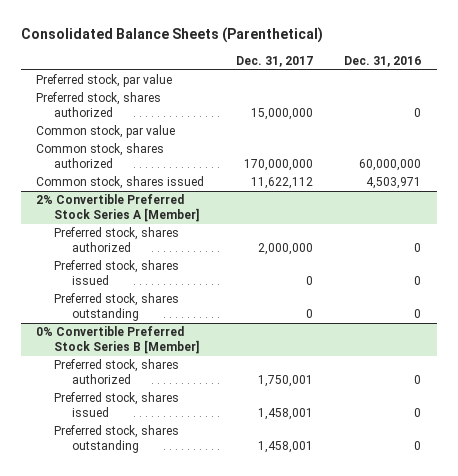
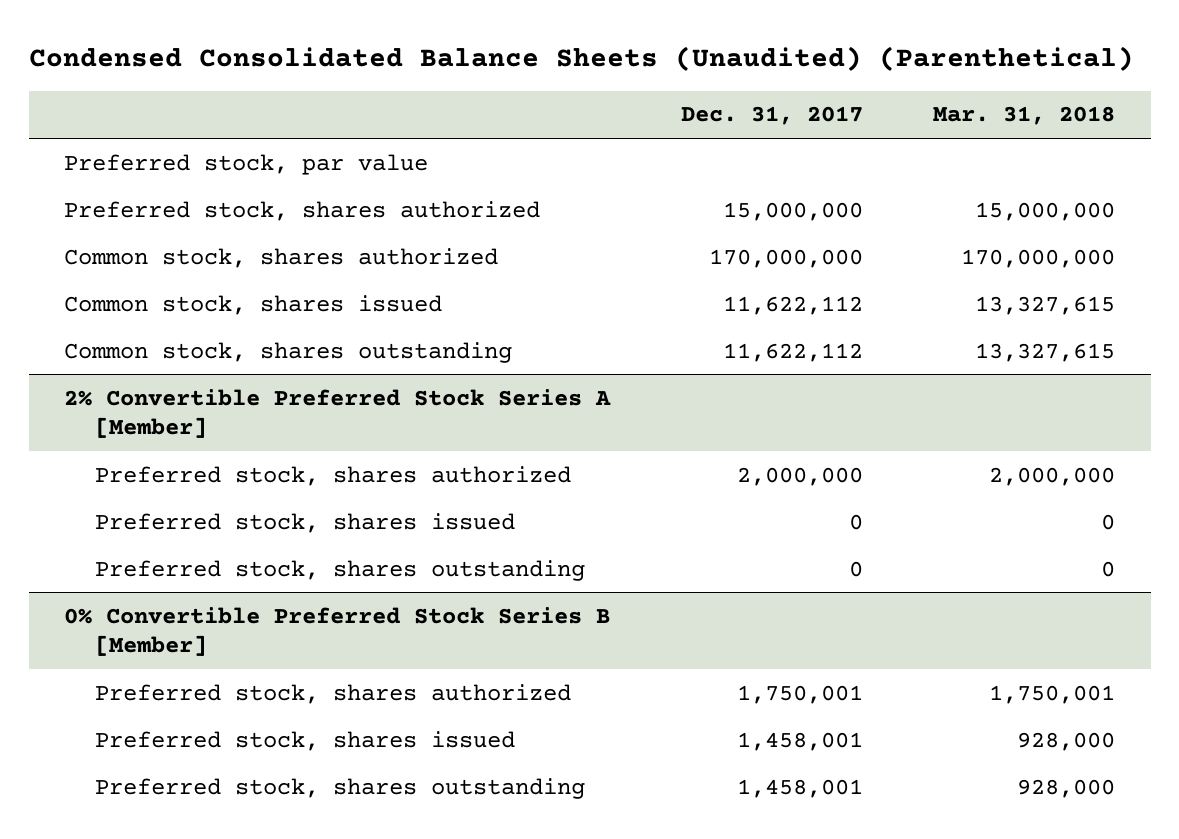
- Consolidated Balance Sheets (Parenthetical)
+ Condensed Consolidated Balance Sheets (Unaudited) (Parenthetical)
- | Dec. 31, 2017 | Dec. 31, 2016
+ | Dec. 31, 2017 | Mar. 31, 2018
- Common stock, par value
+ Common stock, shares outstanding | 11,622,112 | 13,327,615

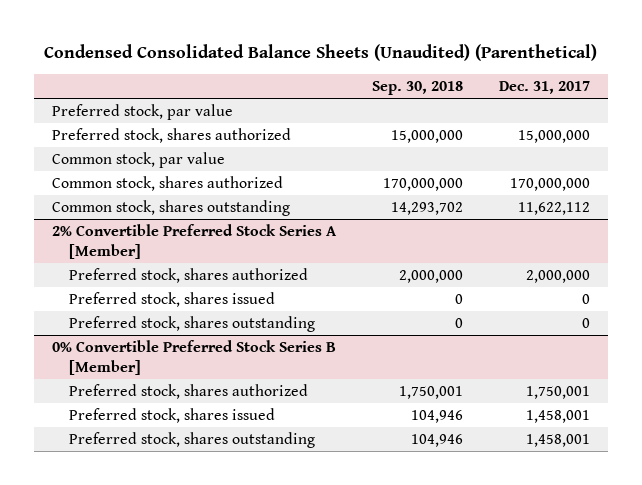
- | Dec. 31, 2017 | Mar. 31, 2018
+ | Sep. 30, 2018 | Dec. 31, 2017
+ Common stock, par value
- Common stock, shares issued | 11,622,112 | 13,327,615

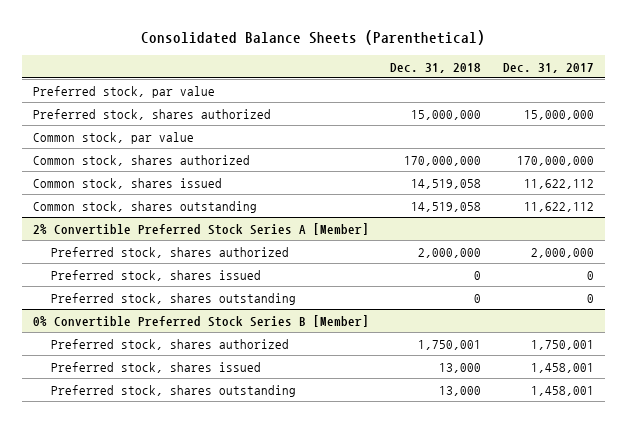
- Condensed Consolidated Balance Sheets (Unaudited) (Parenthetical)
+ Consolidated Balance Sheets (Parenthetical)
- | Sep. 30, 2018 | Dec. 31, 2017
+ | Dec. 31, 2018 | Dec. 31, 2017
+ Common stock, shares issued | 14,519,058 | 11,622,112

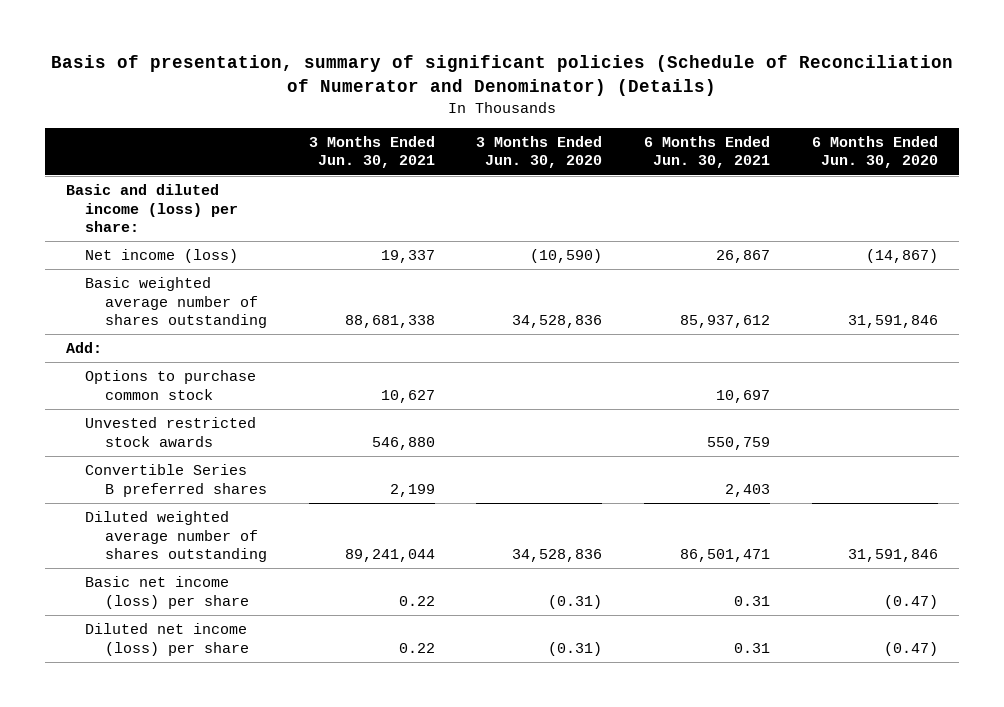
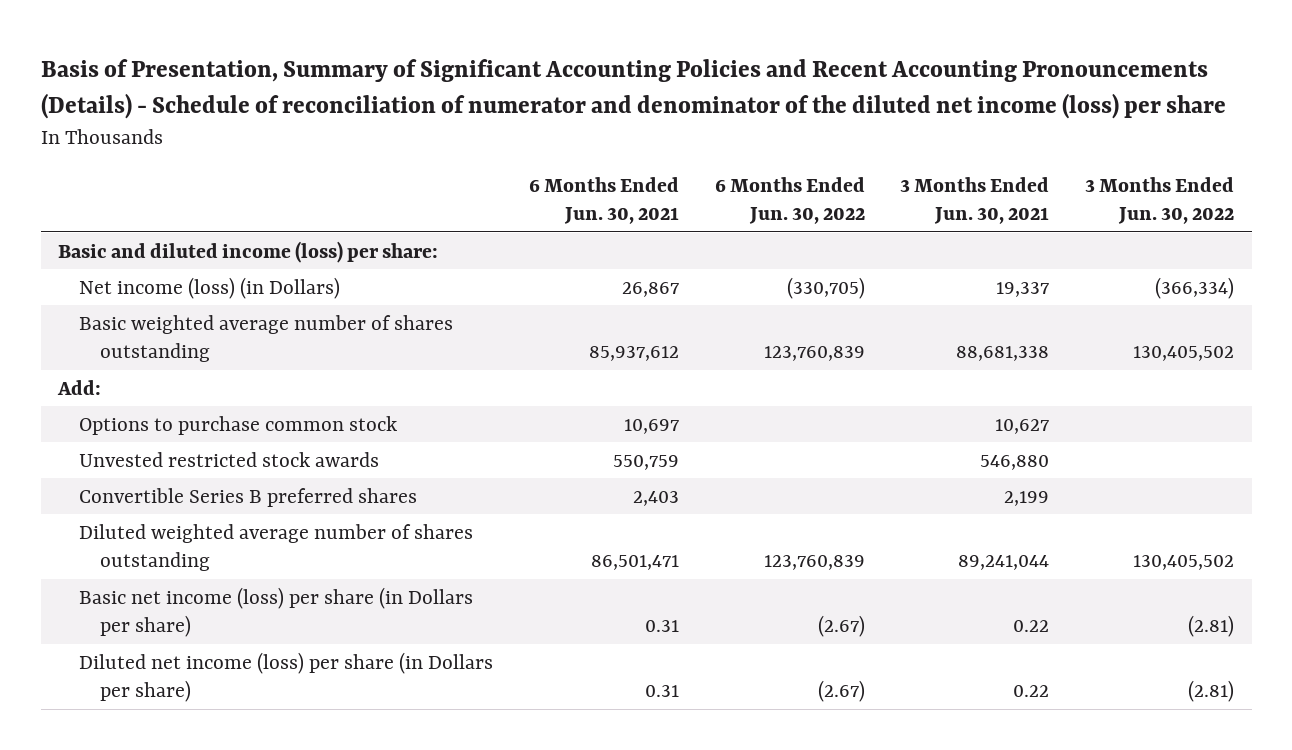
- Basis of presentation, summary of significant policies (Schedule of Reconciliation of Numerator and Denominator) (Details)
+ Basis of Presentation, Summary of Significant Accounting Policies and Recent Accounting Pronouncements (Details) - Schedule of reconciliation of numerator and denominator of the diluted net income (loss) per share
- | 3 Months Ended Jun. 30, 2021 | 3 Months Ended Jun. 30, 2020 | 6 Months Ended Jun. 30, 2021 | 6 Months Ended Jun. 30, 2020
+ | 6 Months Ended Jun. 30, 2021 | 6 Months Ended Jun. 30, 2022 | 3 Months Ended Jun. 30, 2021 | 3 Months Ended Jun. 30, 2022
- Net income (loss) | 19,337 | (10,590) | 26,867 | (14,867)
+ Net income (loss) (in Dollars) | 26,867 | (330,705) | 19,337 | (366,334)
- Basic net income (loss) per share | 0.22 | (0.31) | 0.31 | (0.47)
- Diluted net income (loss) per share | 0.22 | (0.31) | 0.31 | (0.47)
+ Basic net income (loss) per share (in Dollars per share) | 0.31 | (2.67) | 0.22 | (2.81)
+ Diluted net income (loss) per share (in Dollars per share) | 0.31 | (2.67) | 0.22 | (2.81)

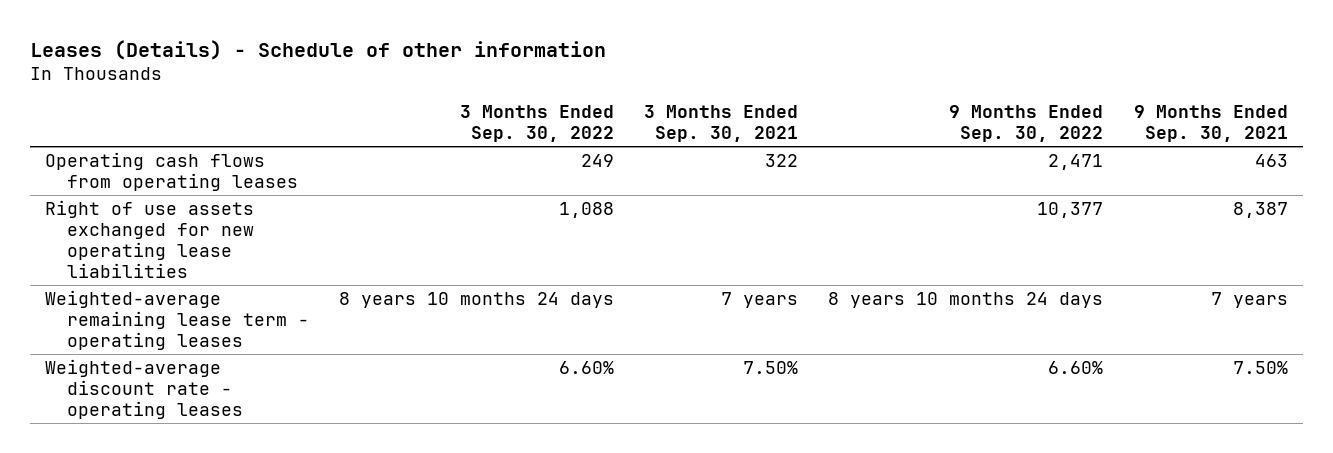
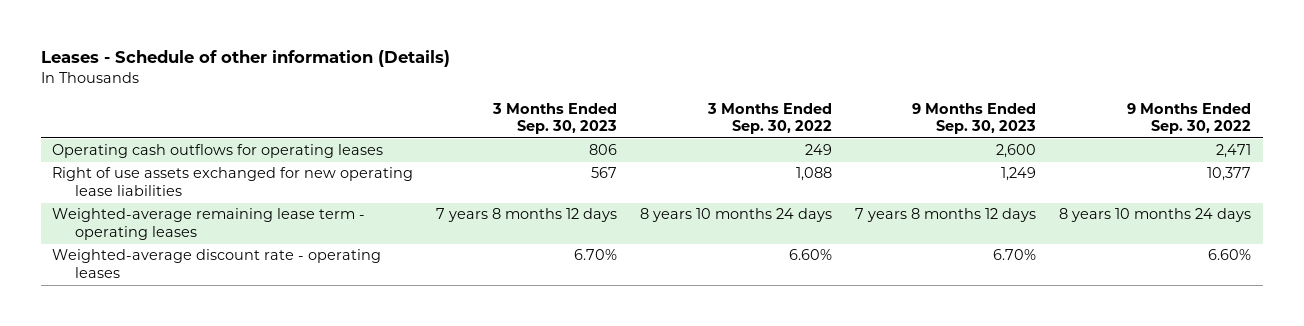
- Leases (Details) - Schedule of other information
+ Leases - Schedule of other information (Details)
- | 3 Months Ended Sep. 30, 2022 | 3 Months Ended Sep. 30, 2021 | 9 Months Ended Sep. 30, 2022 | 9 Months Ended Sep. 30, 2021
+ | 3 Months Ended Sep. 30, 2023 | 3 Months Ended Sep. 30, 2022 | 9 Months Ended Sep. 30, 2023 | 9 Months Ended Sep. 30, 2022
- Operating cash flows from operating leases | 249 | 322 | 2,471 | 463
+ Operating cash outflows for operating leases | 806 | 249 | 2,600 | 2,471

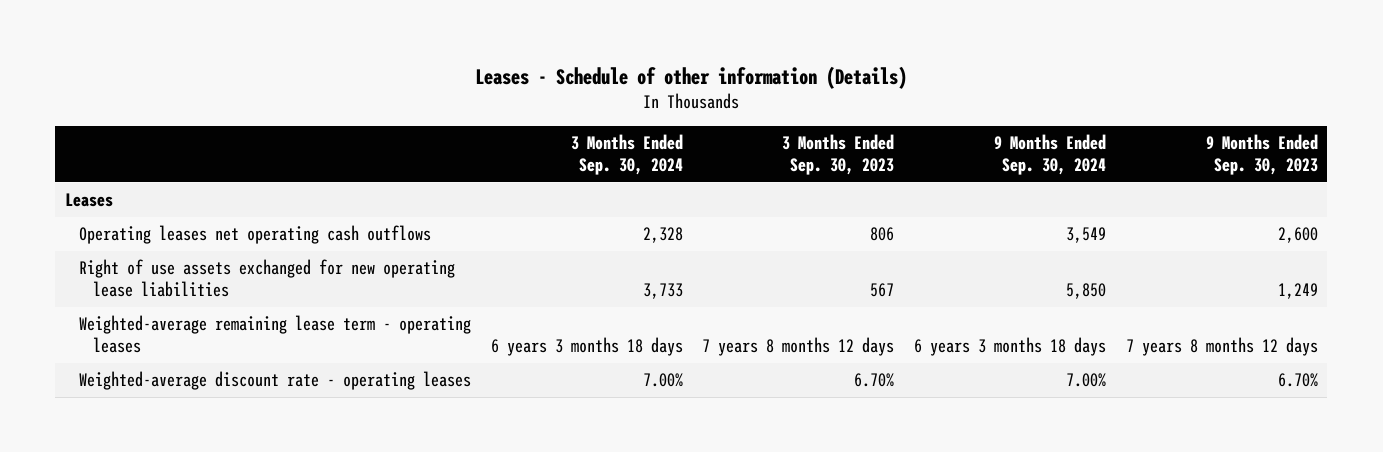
- | 3 Months Ended Sep. 30, 2023 | 3 Months Ended Sep. 30, 2022 | 9 Months Ended Sep. 30, 2023 | 9 Months Ended Sep. 30, 2022
+ | 3 Months Ended Sep. 30, 2024 | 3 Months Ended Sep. 30, 2023 | 9 Months Ended Sep. 30, 2024 | 9 Months Ended Sep. 30, 2023
- Operating cash outflows for operating leases | 806 | 249 | 2,600 | 2,471
+ Leases
+ Operating leases net operating cash outflows | 2,328 | 806 | 3,549 | 2,600

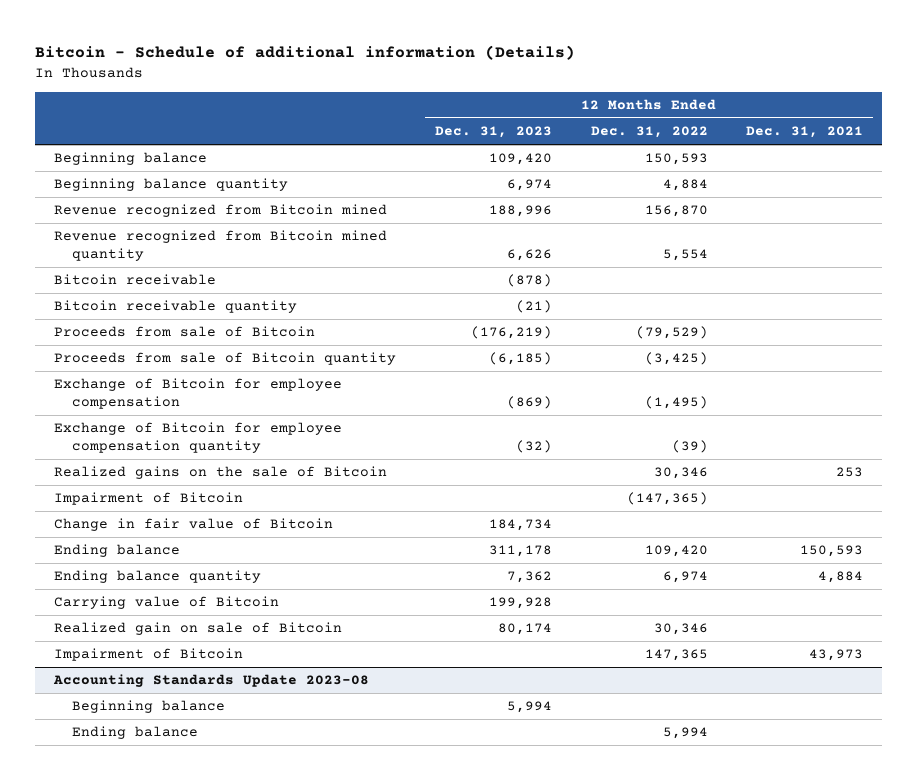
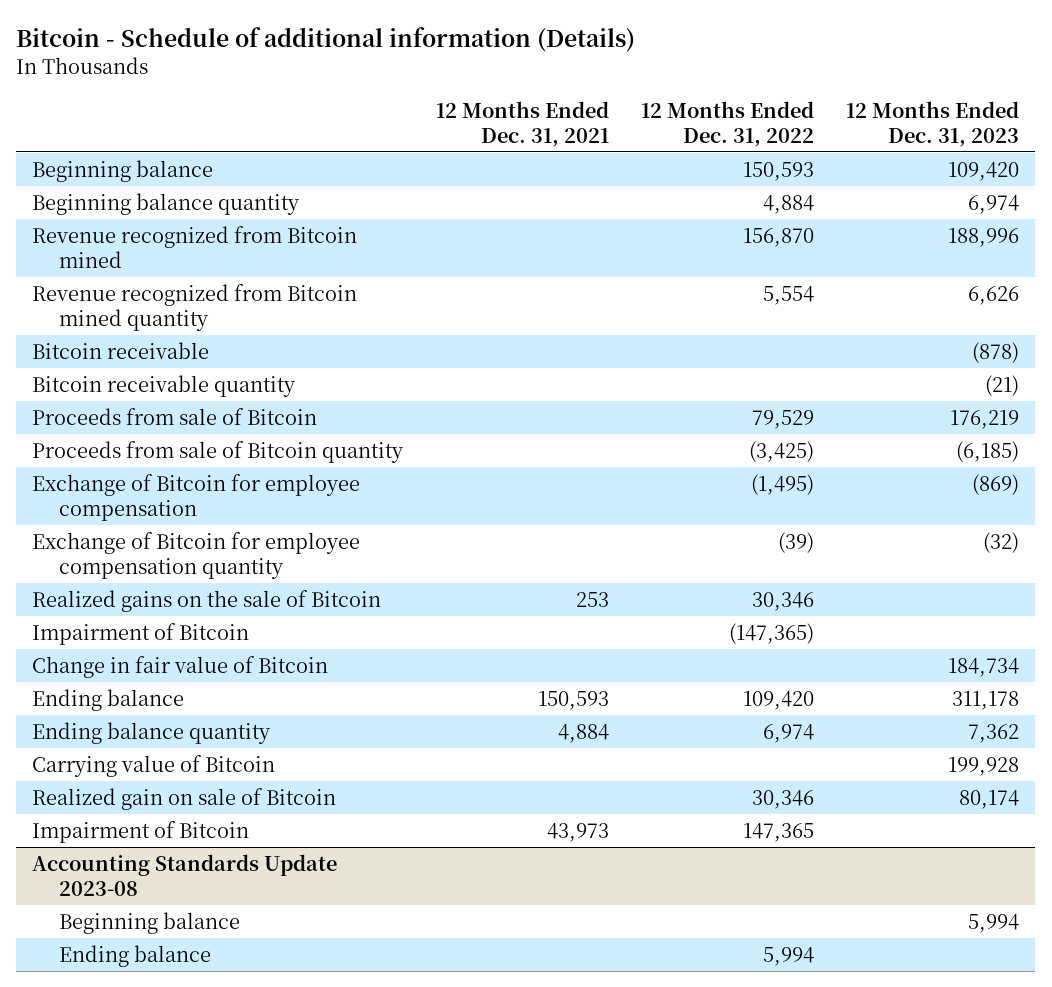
- | 12 Months Ended Dec. 31, 2023 | 12 Months Ended Dec. 31, 2022 | 12 Months Ended Dec. 31, 2021
+ | 12 Months Ended Dec. 31, 2021 | 12 Months Ended Dec. 31, 2022 | 12 Months Ended Dec. 31, 2023
- Proceeds from sale of Bitcoin | (176,219) | (79,529) |
+ Proceeds from sale of Bitcoin | | 79,529 | 176,219

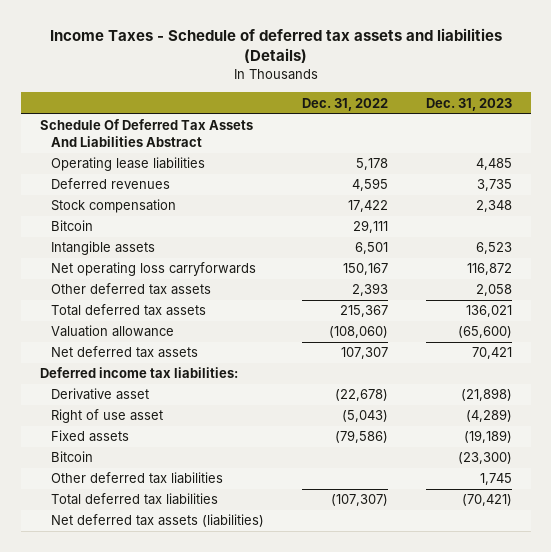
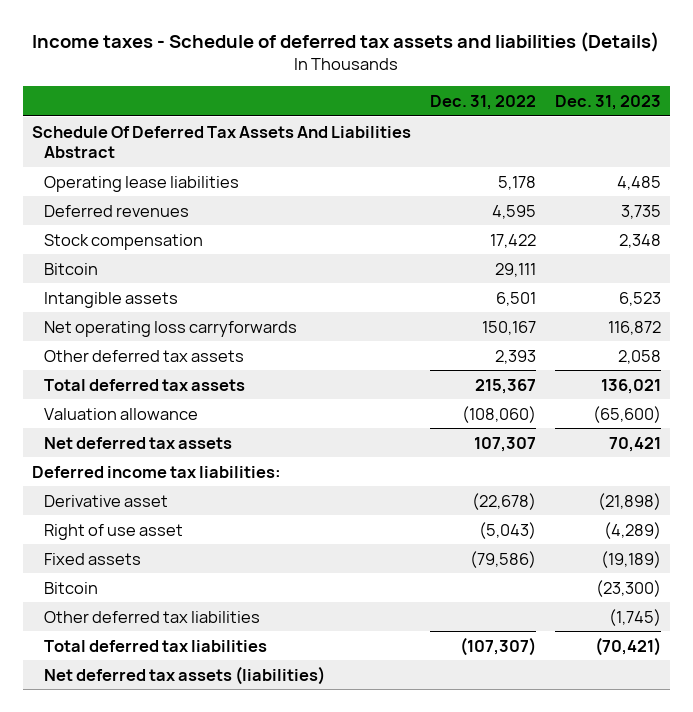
- Income Taxes - Schedule of deferred tax assets and liabilities (Details)
+ Income taxes - Schedule of deferred tax assets and liabilities (Details)
- Other deferred tax liabilities | | 1,745
+ Other deferred tax liabilities | | (1,745)

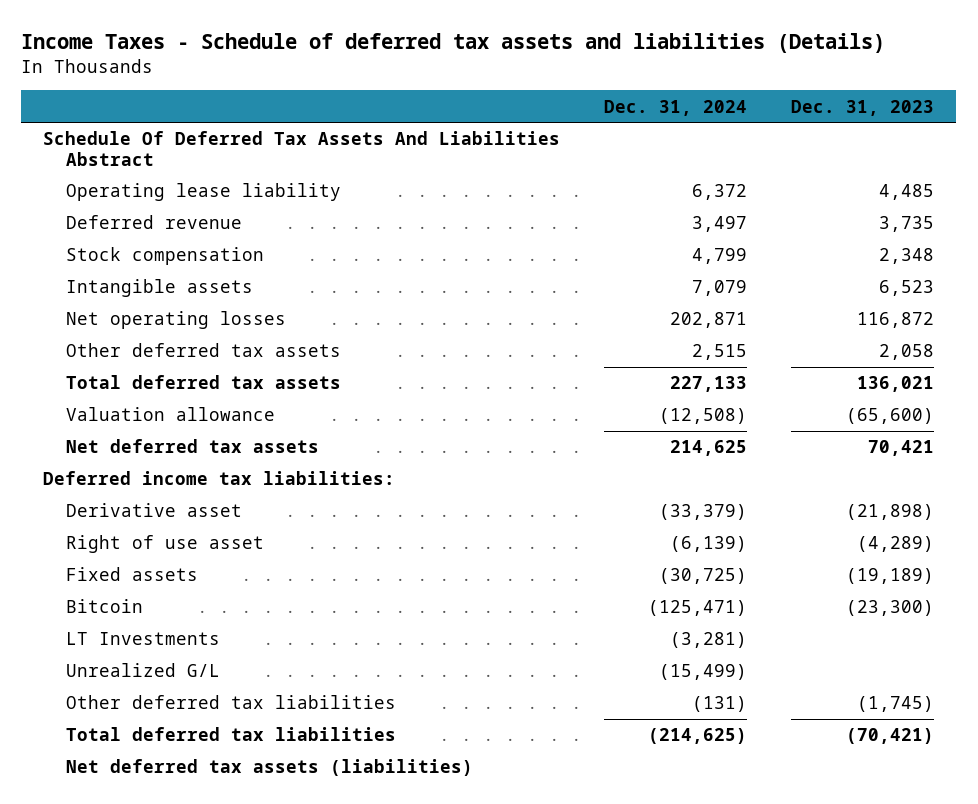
- Income taxes - Schedule of deferred tax assets and liabilities (Details)
+ Income Taxes - Schedule of deferred tax assets and liabilities (Details)
- | Dec. 31, 2022 | Dec. 31, 2023
+ | Dec. 31, 2024 | Dec. 31, 2023
- Operating lease liabilities | 5,178 | 4,485
- Deferred revenues | 4,595 | 3,735
+ Operating lease liability | 6,372 | 4,485
+ Deferred revenue | 3,497 | 3,735
- Bitcoin | 29,111 |
- Net operating loss carryforwards | 150,167 | 116,872
+ Net operating losses | 202,871 | 116,872
+ LT Investments | (3,281) |
+ Unrealized G/L | (15,499) |

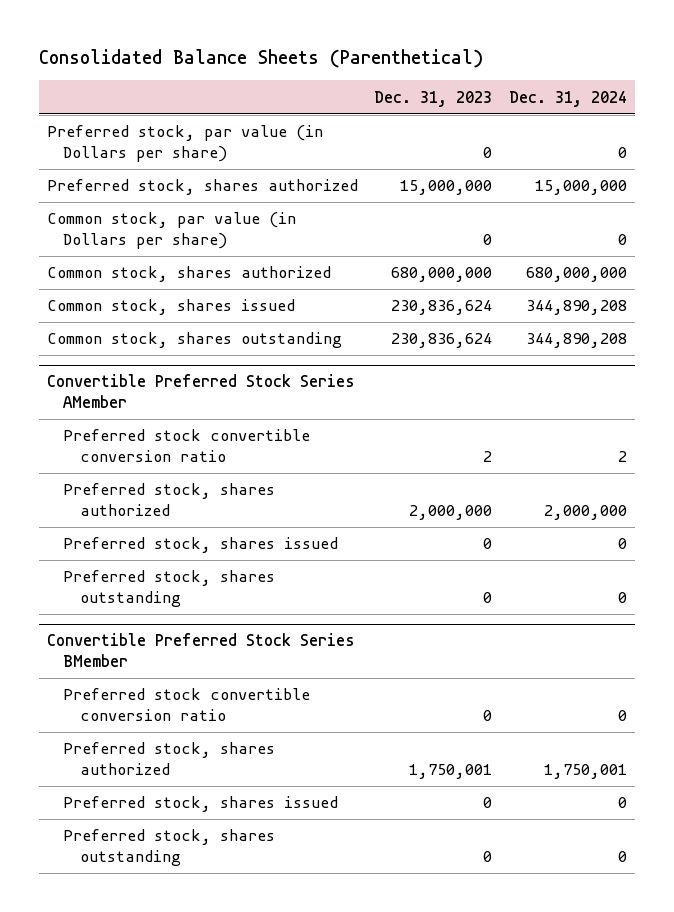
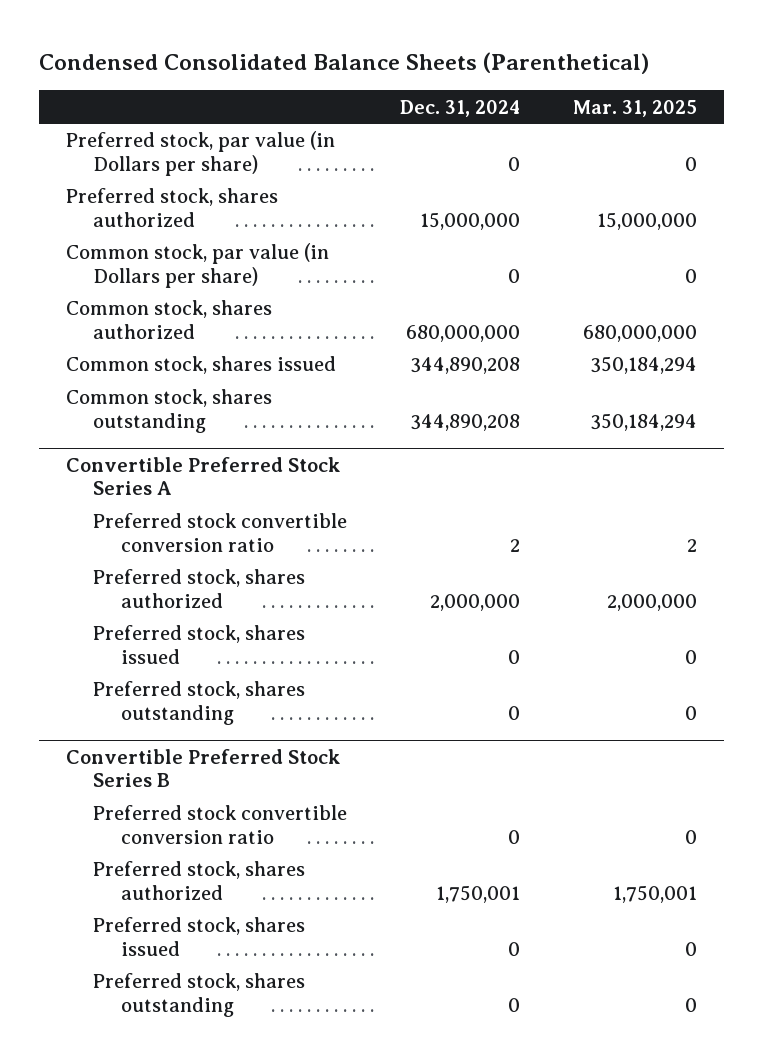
- Consolidated Balance Sheets (Parenthetical)
+ Condensed Consolidated Balance Sheets (Parenthetical)
- | Dec. 31, 2023 | Dec. 31, 2024
+ | Dec. 31, 2024 | Mar. 31, 2025
- Convertible Preferred Stock Series AMember
+ Convertible Preferred Stock Series A
- Convertible Preferred Stock Series BMember
+ Convertible Preferred Stock Series B

